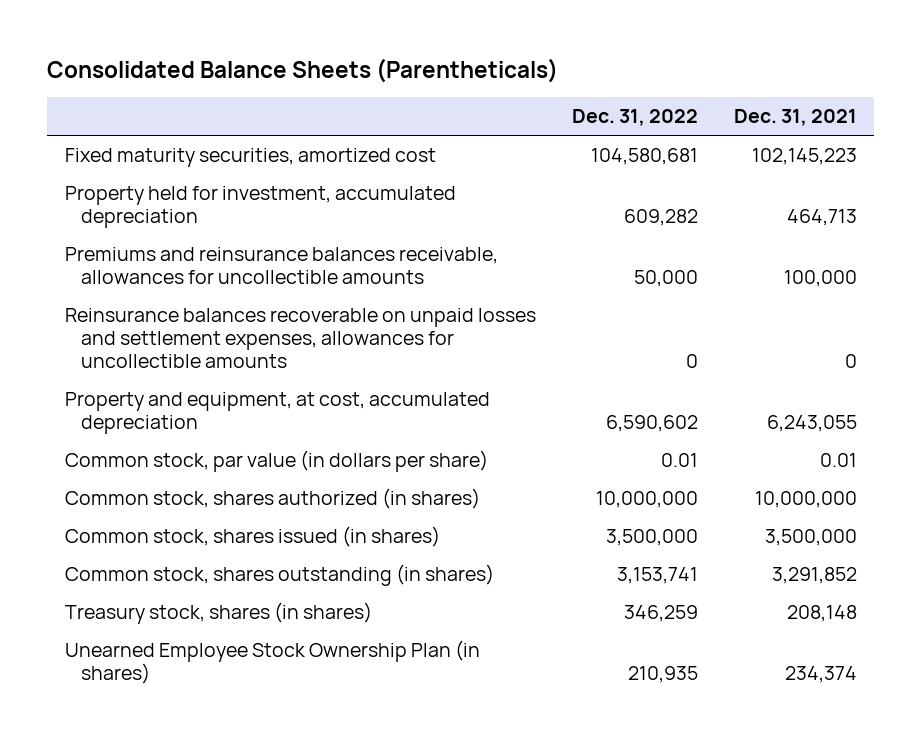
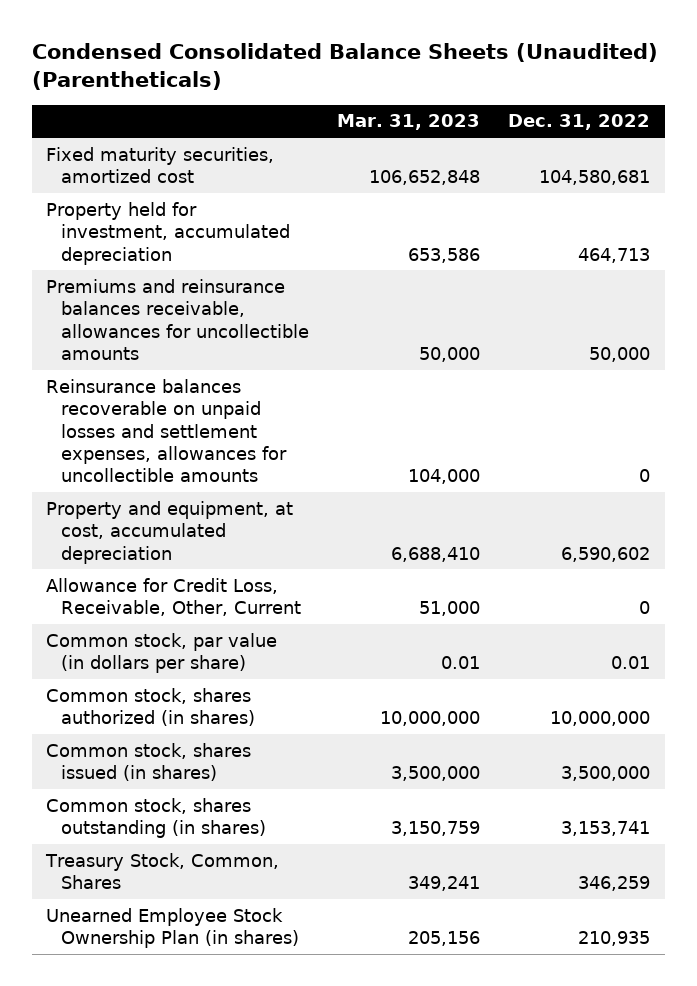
- Consolidated Balance Sheets (Parentheticals)
+ Condensed Consolidated Balance Sheets (Unaudited) (Parentheticals)
- | Dec. 31, 2022 | Dec. 31, 2021
+ | Mar. 31, 2023 | Dec. 31, 2022
- Property held for investment, accumulated depreciation | 609,282 | 464,713
+ Property held for investment, accumulated depreciation | 653,586 | 464,713
+ Allowance for Credit Loss, Receivable, Other, Current | 51,000 | 0
- Treasury stock, shares (in shares) | 346,259 | 208,148
+ Treasury Stock, Common, Shares | 349,241 | 346,259

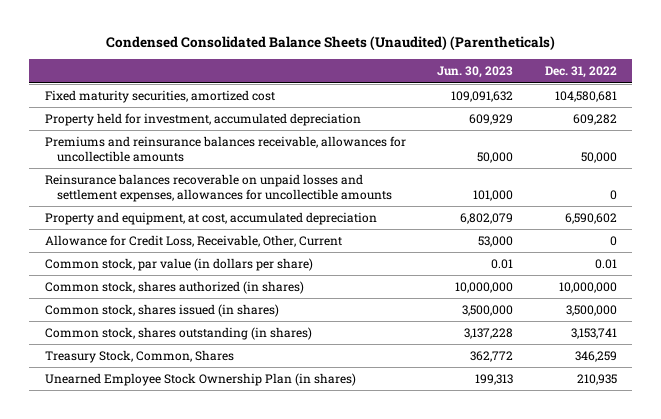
- | Mar. 31, 2023 | Dec. 31, 2022
+ | Jun. 30, 2023 | Dec. 31, 2022
- Property held for investment, accumulated depreciation | 653,586 | 464,713
+ Property held for investment, accumulated depreciation | 609,929 | 609,282

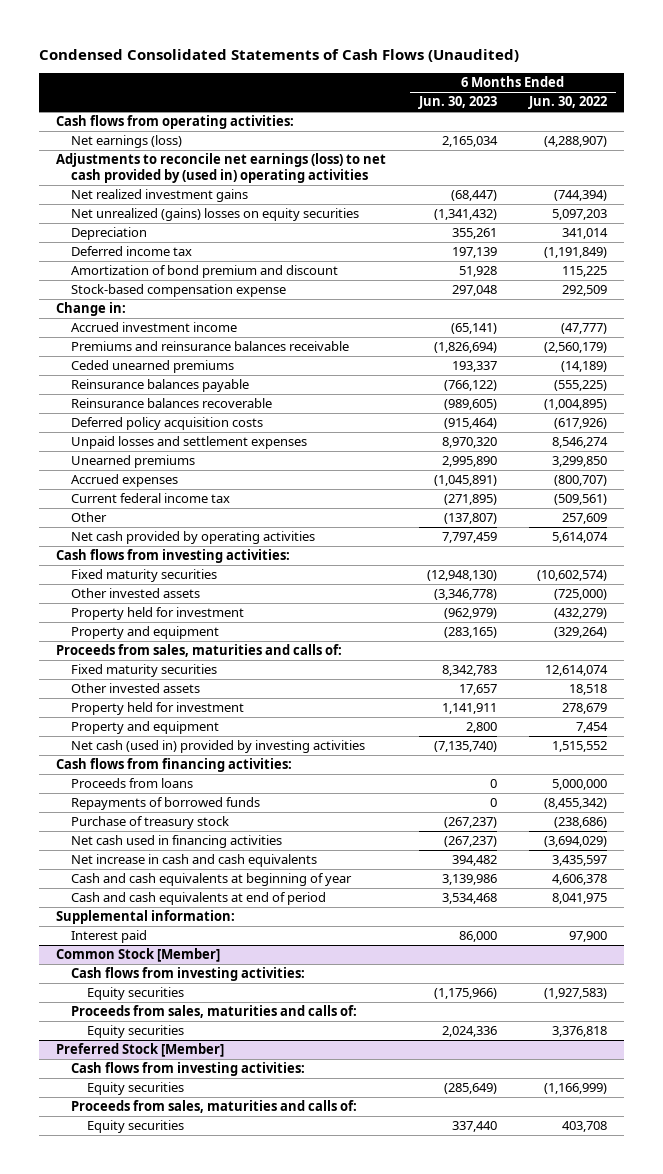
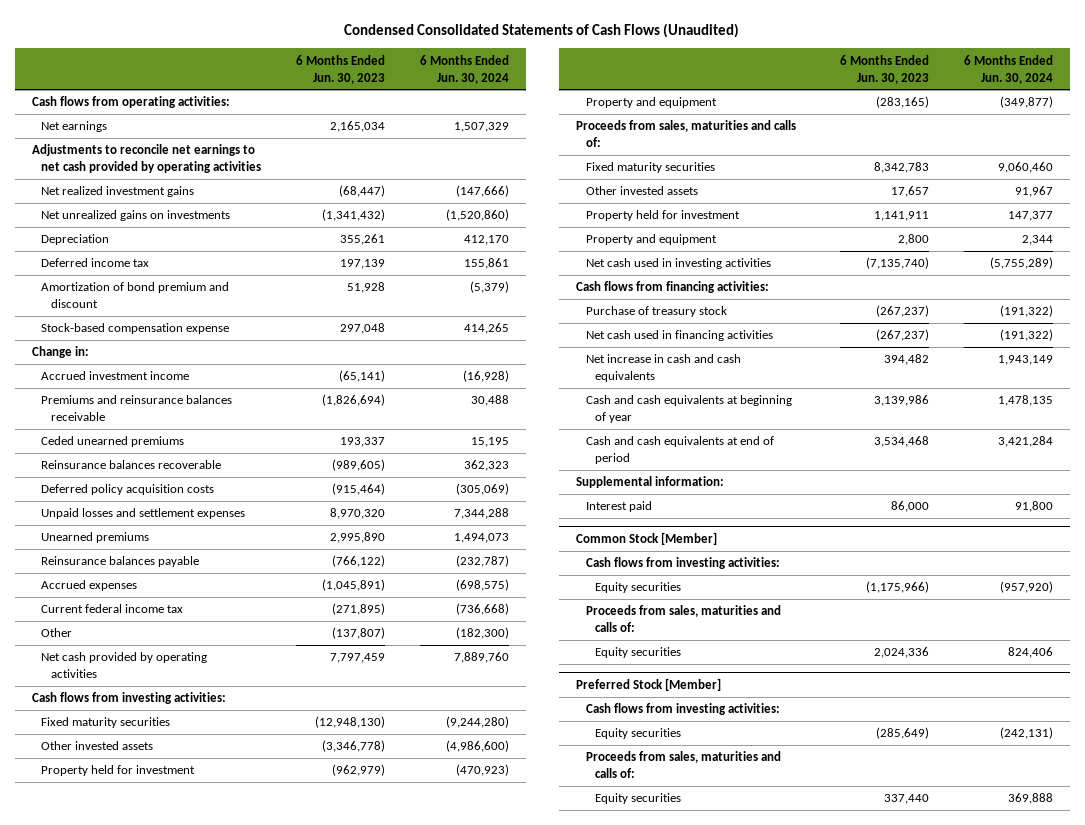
- | 6 Months Ended Jun. 30, 2023 | 6 Months Ended Jun. 30, 2022
+ | 6 Months Ended Jun. 30, 2023 | 6 Months Ended Jun. 30, 2024
- Net earnings (loss) | 2,165,034 | (4,288,907)
- Adjustments to reconcile net earnings (loss) to net cash provided by (used in) operating activities
+ Net earnings | 2,165,034 | 1,507,329
+ Adjustments to reconcile net earnings to net cash provided by operating activities
- Net unrealized (gains) losses on equity securities | (1,341,432) | 5,097,203
+ Net unrealized gains on investments | (1,341,432) | (1,520,860)
moved down: Reinsurance balances payable | (766,122) | (232,787)
- Net cash (used in) provided by investing activities | (7,135,740) | 1,515,552
+ Net cash used in investing activities | (7,135,740) | (5,755,289)
- Proceeds from loans | 0 | 5,000,000
- Repayments of borrowed funds | 0 | (8,455,342)

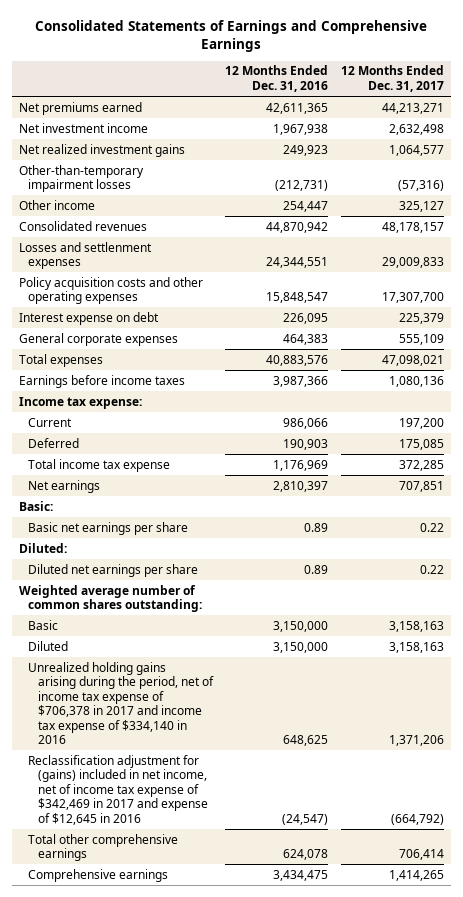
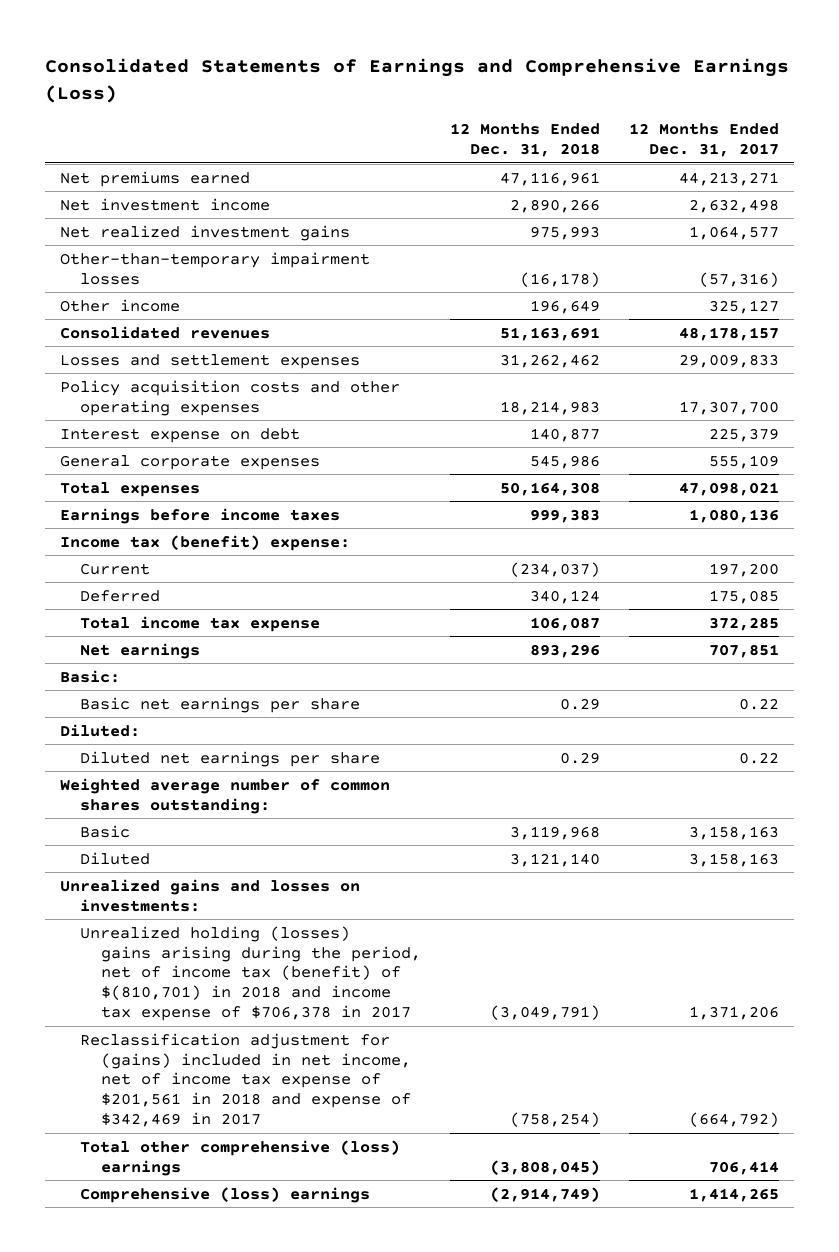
- Consolidated Statements of Earnings and Comprehensive Earnings
+ Consolidated Statements of Earnings and Comprehensive Earnings (Loss)
- | 12 Months Ended Dec. 31, 2016 | 12 Months Ended Dec. 31, 2017
+ | 12 Months Ended Dec. 31, 2018 | 12 Months Ended Dec. 31, 2017
- Losses and settlenment expenses | 24,344,551 | 29,009,833
+ Losses and settlement expenses | 31,262,462 | 29,009,833
- Income tax expense:
+ Income tax (benefit) expense:
- Unrealized holding gains arising during the period, net of income tax expense of $706,378 in 2017 and income tax expense of $334,140 in 2016 | 648,625 | 1,371,206
- Reclassification adjustment for (gains) included in net income, net of income tax expense of $342,469 in 2017 and expense of $12,645 in 2016 | (24,547) | (664,792)
- Total other comprehensive earnings | 624,078 | 706,414
- Comprehensive earnings | 3,434,475 | 1,414,265
+ Unrealized gains and losses on investments:
+ Unrealized holding (losses) gains arising during the period, net of income tax (benefit) of $(810,701) in 2018 and income tax expense of $706,378 in 2017 | (3,049,791) | 1,371,206
+ Reclassification adjustment for (gains) included in net income, net of income tax expense of $201,561 in 2018 and expense of $342,469 in 2017 | (758,254) | (664,792)
+ Total other comprehensive (loss) earnings | (3,808,045) | 706,414
+ Comprehensive (loss) earnings | (2,914,749) | 1,414,265

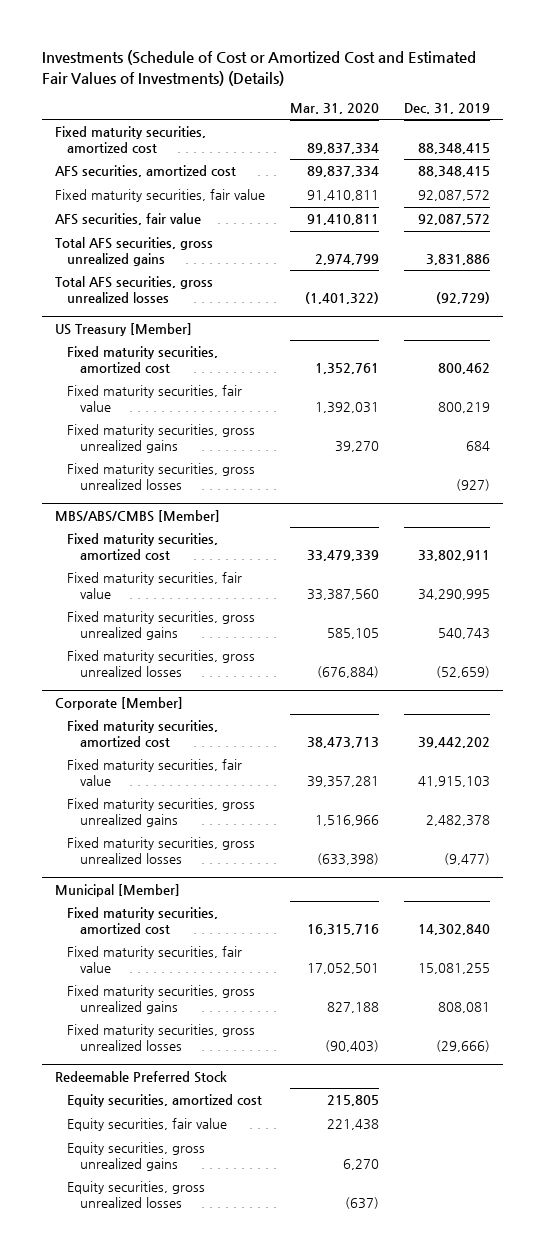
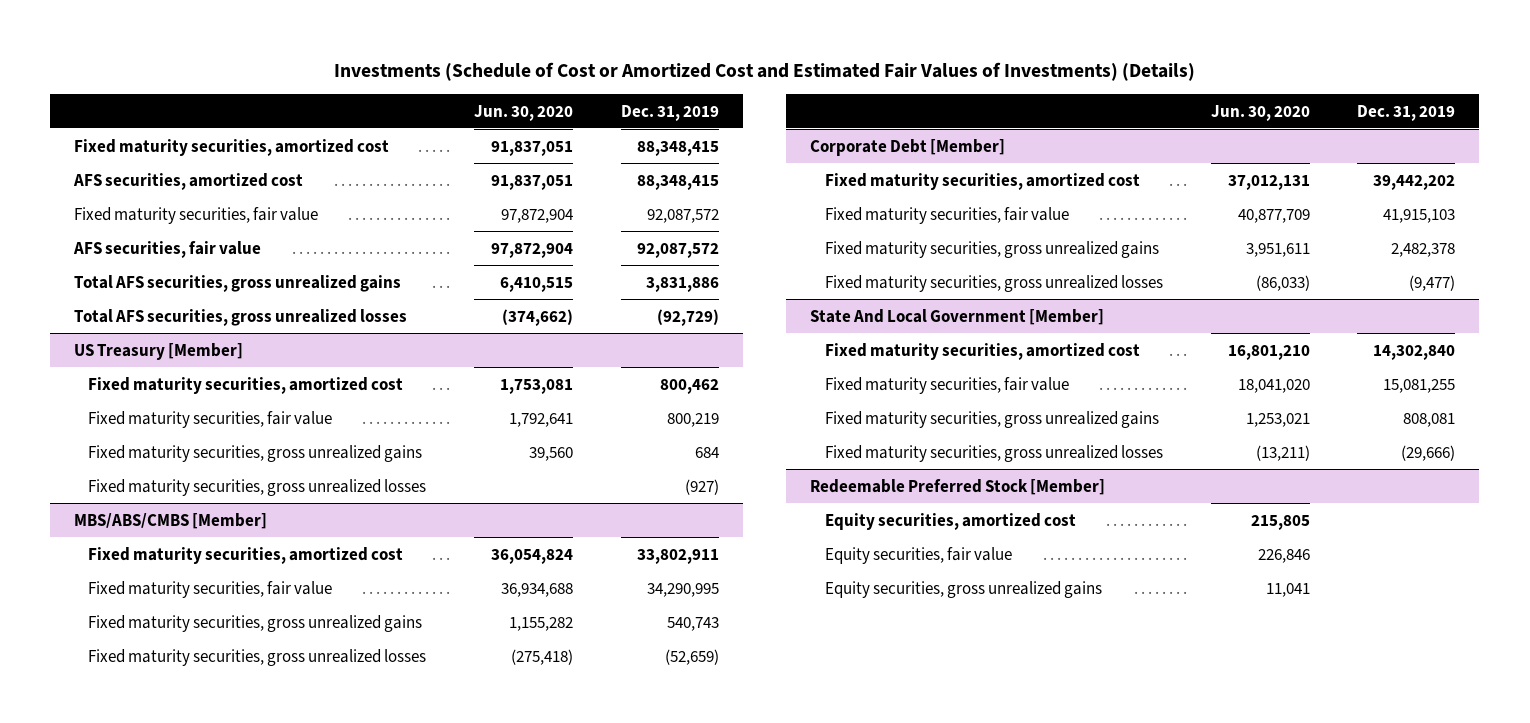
- | Mar. 31, 2020 | Dec. 31, 2019
+ | Jun. 30, 2020 | Dec. 31, 2019
- Corporate [Member]
+ Corporate Debt [Member]
- Municipal [Member]
+ State And Local Government [Member]
- Redeemable Preferred Stock
+ Redeemable Preferred Stock [Member]
- Equity securities, gross unrealized losses | (637) |

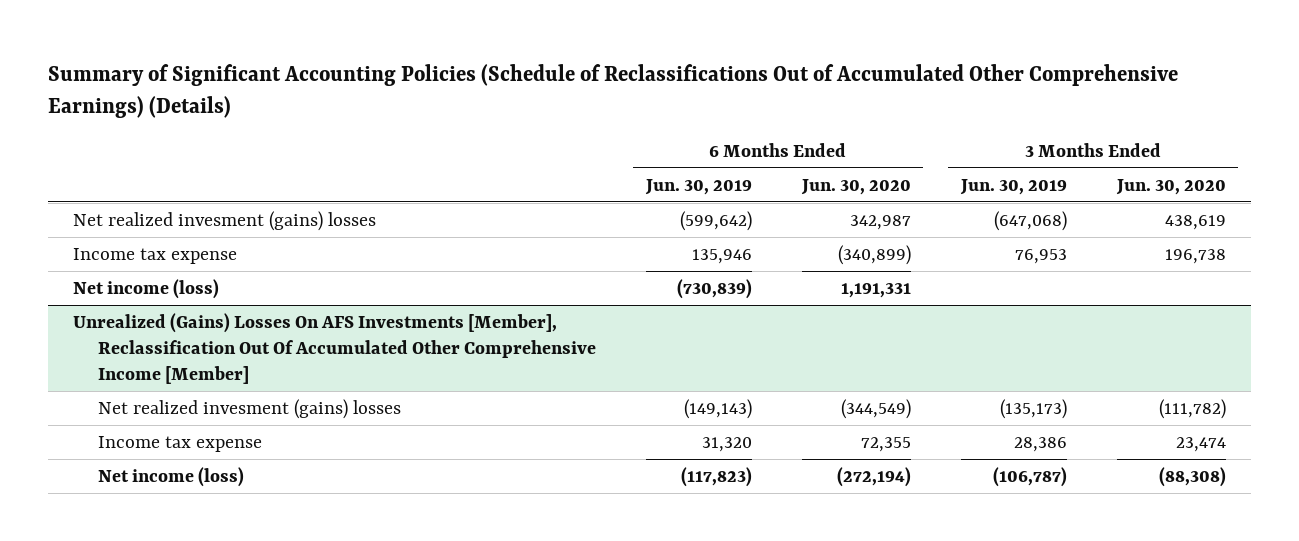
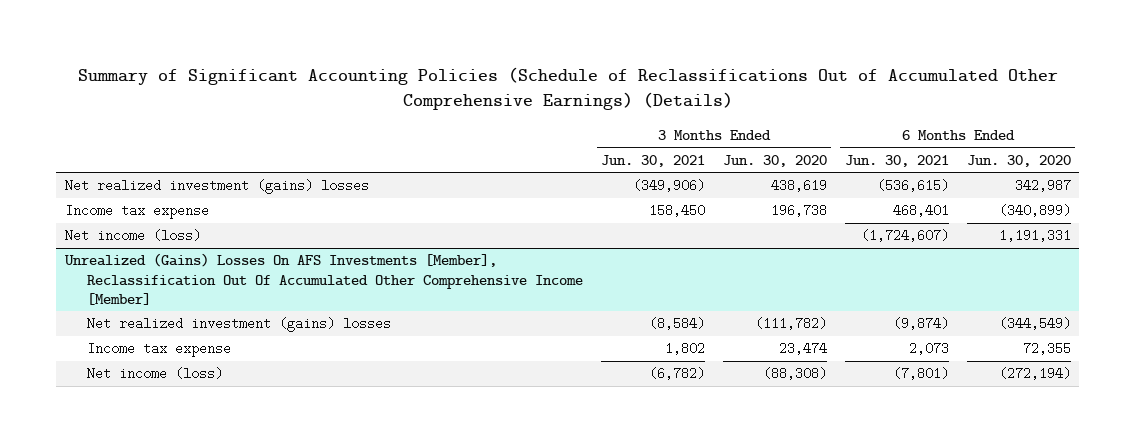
- | 6 Months Ended Jun. 30, 2019 | 6 Months Ended Jun. 30, 2020 | 3 Months Ended Jun. 30, 2019 | 3 Months Ended Jun. 30, 2020
+ | 3 Months Ended Jun. 30, 2021 | 3 Months Ended Jun. 30, 2020 | 6 Months Ended Jun. 30, 2021 | 6 Months Ended Jun. 30, 2020
- Net realized invesment (gains) losses | (599,642) | 342,987 | (647,068) | 438,619
+ Net realized investment (gains) losses | (349,906) | 438,619 | (536,615) | 342,987
@ Unrealized (Gains) Losses On AFS Investments [Member], Reclassification Out Of Accumulated Other Comprehensive Income [Member]
- Net realized invesment (gains) losses | (149,143) | (344,549) | (135,173) | (111,782)
+ Net realized investment (gains) losses | (8,584) | (111,782) | (9,874) | (344,549)

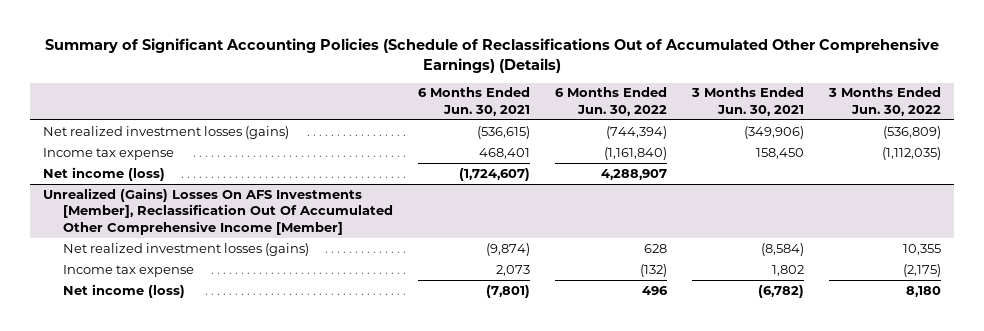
- | 3 Months Ended Jun. 30, 2021 | 3 Months Ended Jun. 30, 2020 | 6 Months Ended Jun. 30, 2021 | 6 Months Ended Jun. 30, 2020
+ | 6 Months Ended Jun. 30, 2021 | 6 Months Ended Jun. 30, 2022 | 3 Months Ended Jun. 30, 2021 | 3 Months Ended Jun. 30, 2022
- Net realized investment (gains) losses | (349,906) | 438,619 | (536,615) | 342,987
+ Net realized investment losses (gains) | (536,615) | (744,394) | (349,906) | (536,809)
@ Unrealized (Gains) Losses On AFS Investments [Member], Reclassification Out Of Accumulated Other Comprehensive Income [Member]
- Net realized investment (gains) losses | (8,584) | (111,782) | (9,874) | (344,549)
+ Net realized investment losses (gains) | (9,874) | 628 | (8,584) | 10,355

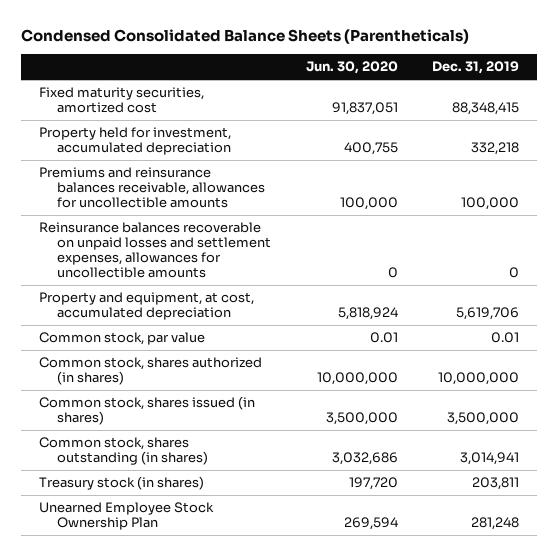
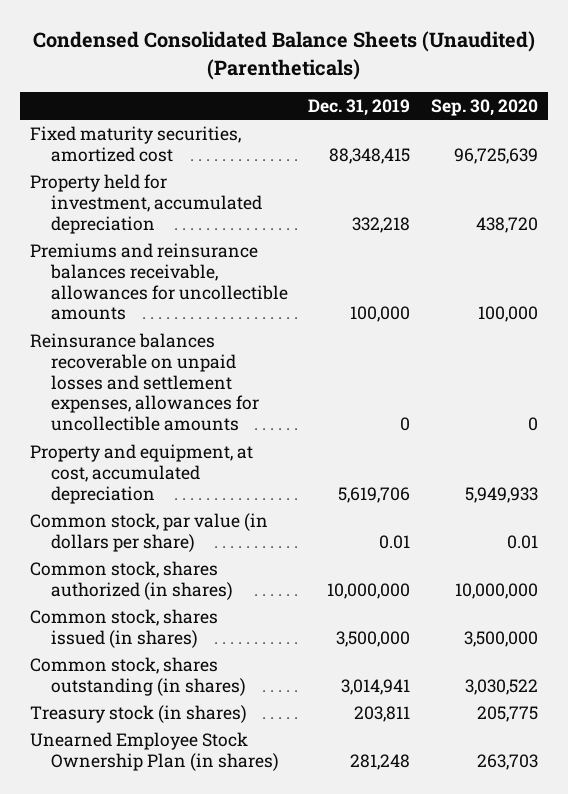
- Condensed Consolidated Balance Sheets (Parentheticals)
+ Condensed Consolidated Balance Sheets (Unaudited) (Parentheticals)
- | Jun. 30, 2020 | Dec. 31, 2019
+ | Dec. 31, 2019 | Sep. 30, 2020
- Common stock, par value | 0.01 | 0.01
+ Common stock, par value (in dollars per share) | 0.01 | 0.01
- Unearned Employee Stock Ownership Plan | 269,594 | 281,248
+ Unearned Employee Stock Ownership Plan (in shares) | 281,248 | 263,703

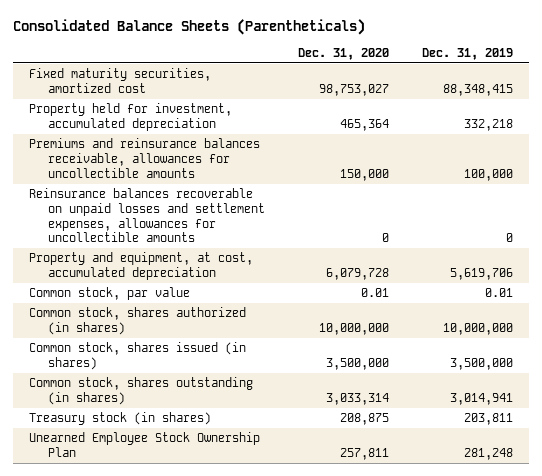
- Condensed Consolidated Balance Sheets (Unaudited) (Parentheticals)
+ Consolidated Balance Sheets (Parentheticals)
- | Dec. 31, 2019 | Sep. 30, 2020
+ | Dec. 31, 2020 | Dec. 31, 2019
- Common stock, par value (in dollars per share) | 0.01 | 0.01
+ Common stock, par value | 0.01 | 0.01
- Unearned Employee Stock Ownership Plan (in shares) | 281,248 | 263,703
+ Unearned Employee Stock Ownership Plan | 257,811 | 281,248

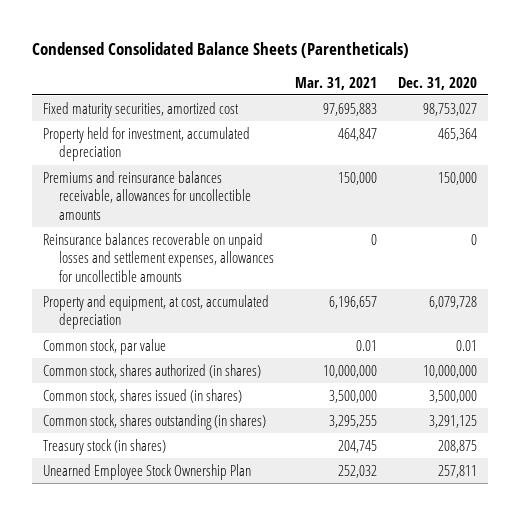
- Consolidated Balance Sheets (Parentheticals)
+ Condensed Consolidated Balance Sheets (Parentheticals)
- | Dec. 31, 2020 | Dec. 31, 2019
+ | Mar. 31, 2021 | Dec. 31, 2020
- Common stock, shares outstanding (in shares) | 3,033,314 | 3,014,941
+ Common stock, shares outstanding (in shares) | 3,295,255 | 3,291,125

